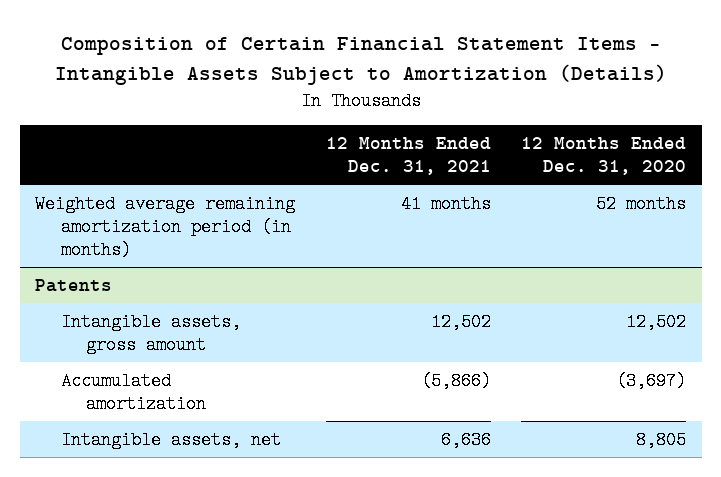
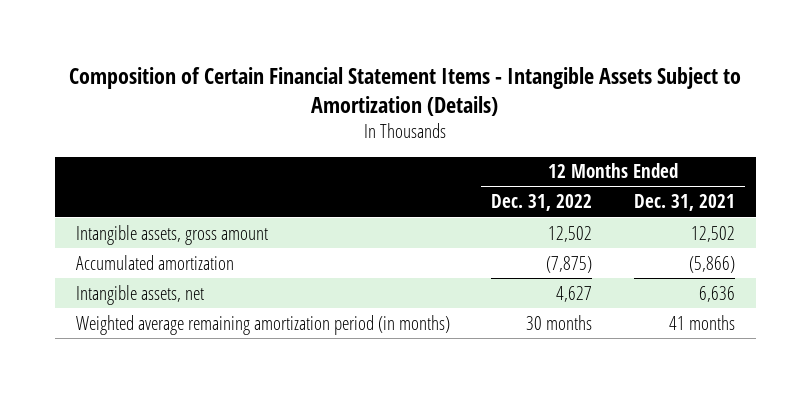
- | 12 Months Ended Dec. 31, 2021 | 12 Months Ended Dec. 31, 2020
+ | 12 Months Ended Dec. 31, 2022 | 12 Months Ended Dec. 31, 2021
- Patents
moved down: Weighted average remaining amortization period (in months) | 30 months | 41 months

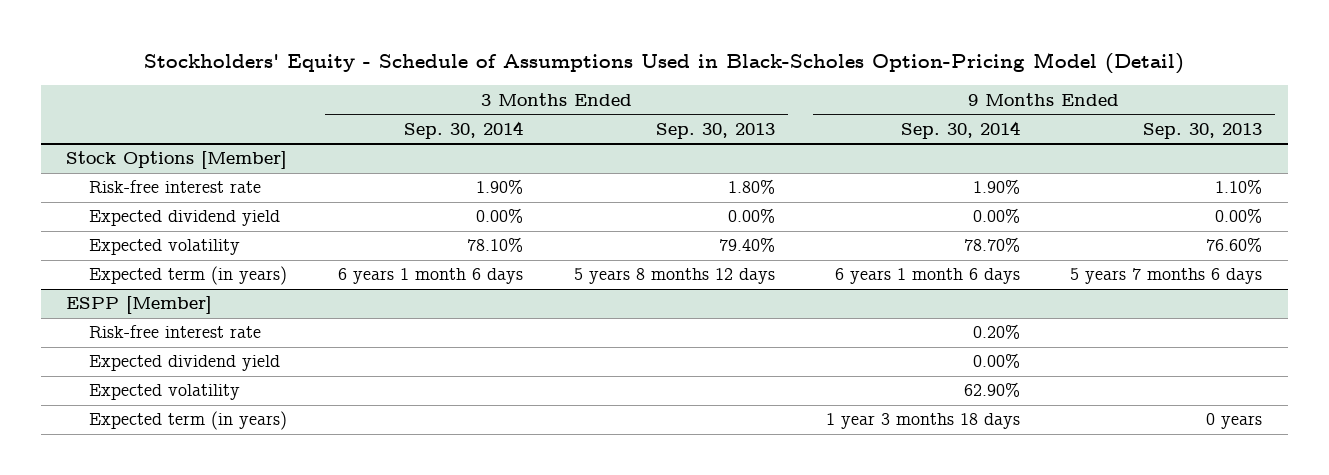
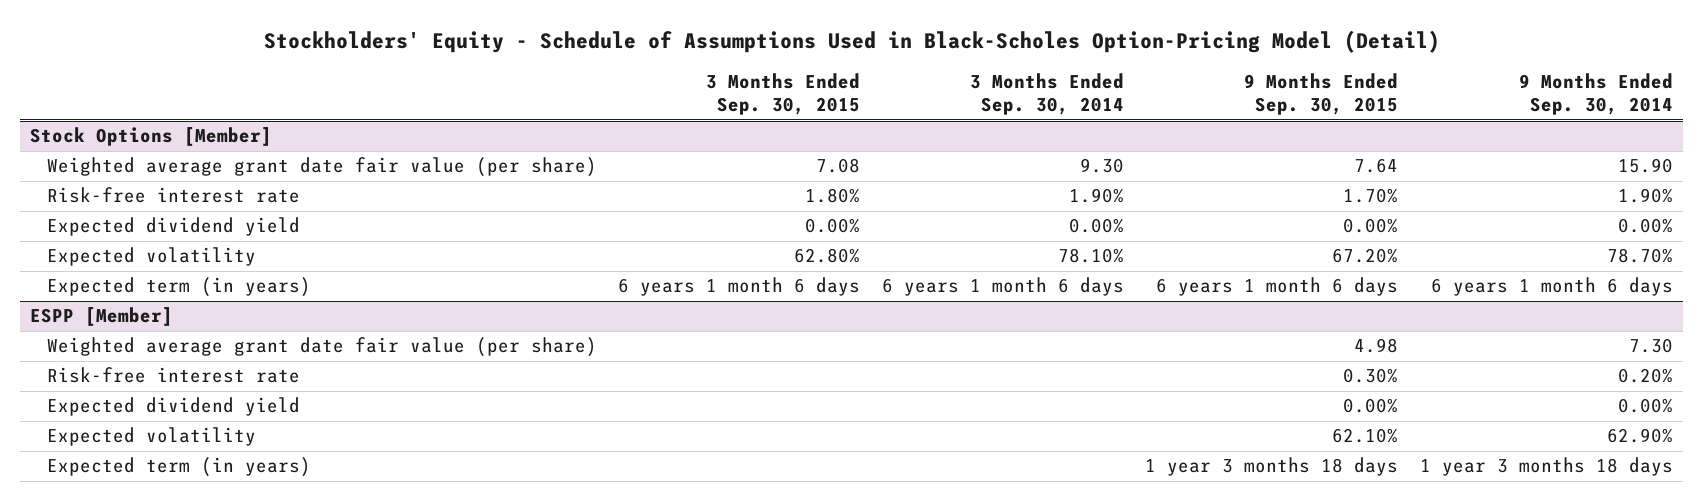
- | 3 Months Ended Sep. 30, 2014 | 3 Months Ended Sep. 30, 2013 | 9 Months Ended Sep. 30, 2014 | 9 Months Ended Sep. 30, 2013
+ | 3 Months Ended Sep. 30, 2015 | 3 Months Ended Sep. 30, 2014 | 9 Months Ended Sep. 30, 2015 | 9 Months Ended Sep. 30, 2014
@ Stock Options [Member]
+ Weighted average grant date fair value (per share) | 7.08 | 9.30 | 7.64 | 15.90
@ ESPP [Member]
+ Weighted average grant date fair value (per share) | | | 4.98 | 7.30

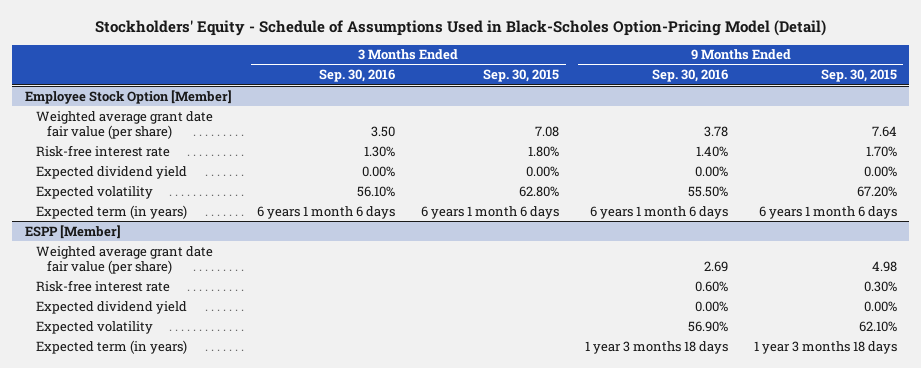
- | 3 Months Ended Sep. 30, 2015 | 3 Months Ended Sep. 30, 2014 | 9 Months Ended Sep. 30, 2015 | 9 Months Ended Sep. 30, 2014
+ | 3 Months Ended Sep. 30, 2016 | 3 Months Ended Sep. 30, 2015 | 9 Months Ended Sep. 30, 2016 | 9 Months Ended Sep. 30, 2015
- Stock Options [Member]
+ Employee Stock Option [Member]

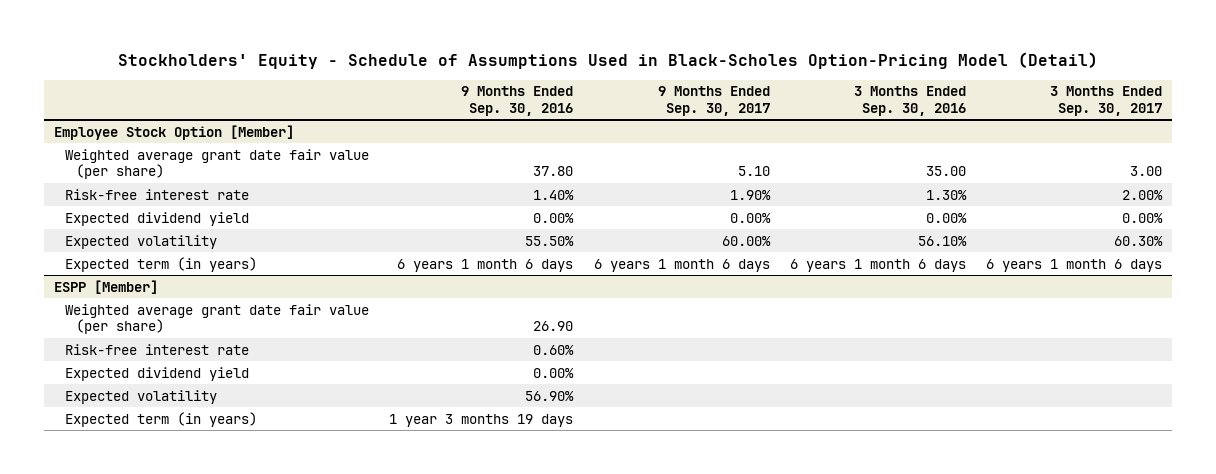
- | 3 Months Ended Sep. 30, 2016 | 3 Months Ended Sep. 30, 2015 | 9 Months Ended Sep. 30, 2016 | 9 Months Ended Sep. 30, 2015
+ | 9 Months Ended Sep. 30, 2016 | 9 Months Ended Sep. 30, 2017 | 3 Months Ended Sep. 30, 2016 | 3 Months Ended Sep. 30, 2017
@ Employee Stock Option [Member]
- Weighted average grant date fair value (per share) | 3.50 | 7.08 | 3.78 | 7.64
+ Weighted average grant date fair value (per share) | 37.80 | 5.10 | 35.00 | 3.00
@ ESPP [Member]
- Weighted average grant date fair value (per share) | | | 2.69 | 4.98
+ Weighted average grant date fair value (per share) | 26.90 | | |
- Expected term (in years) | | | 1 year 3 months 18 days | 1 year 3 months 18 days
+ Expected term (in years) | 1 year 3 months 19 days | | |

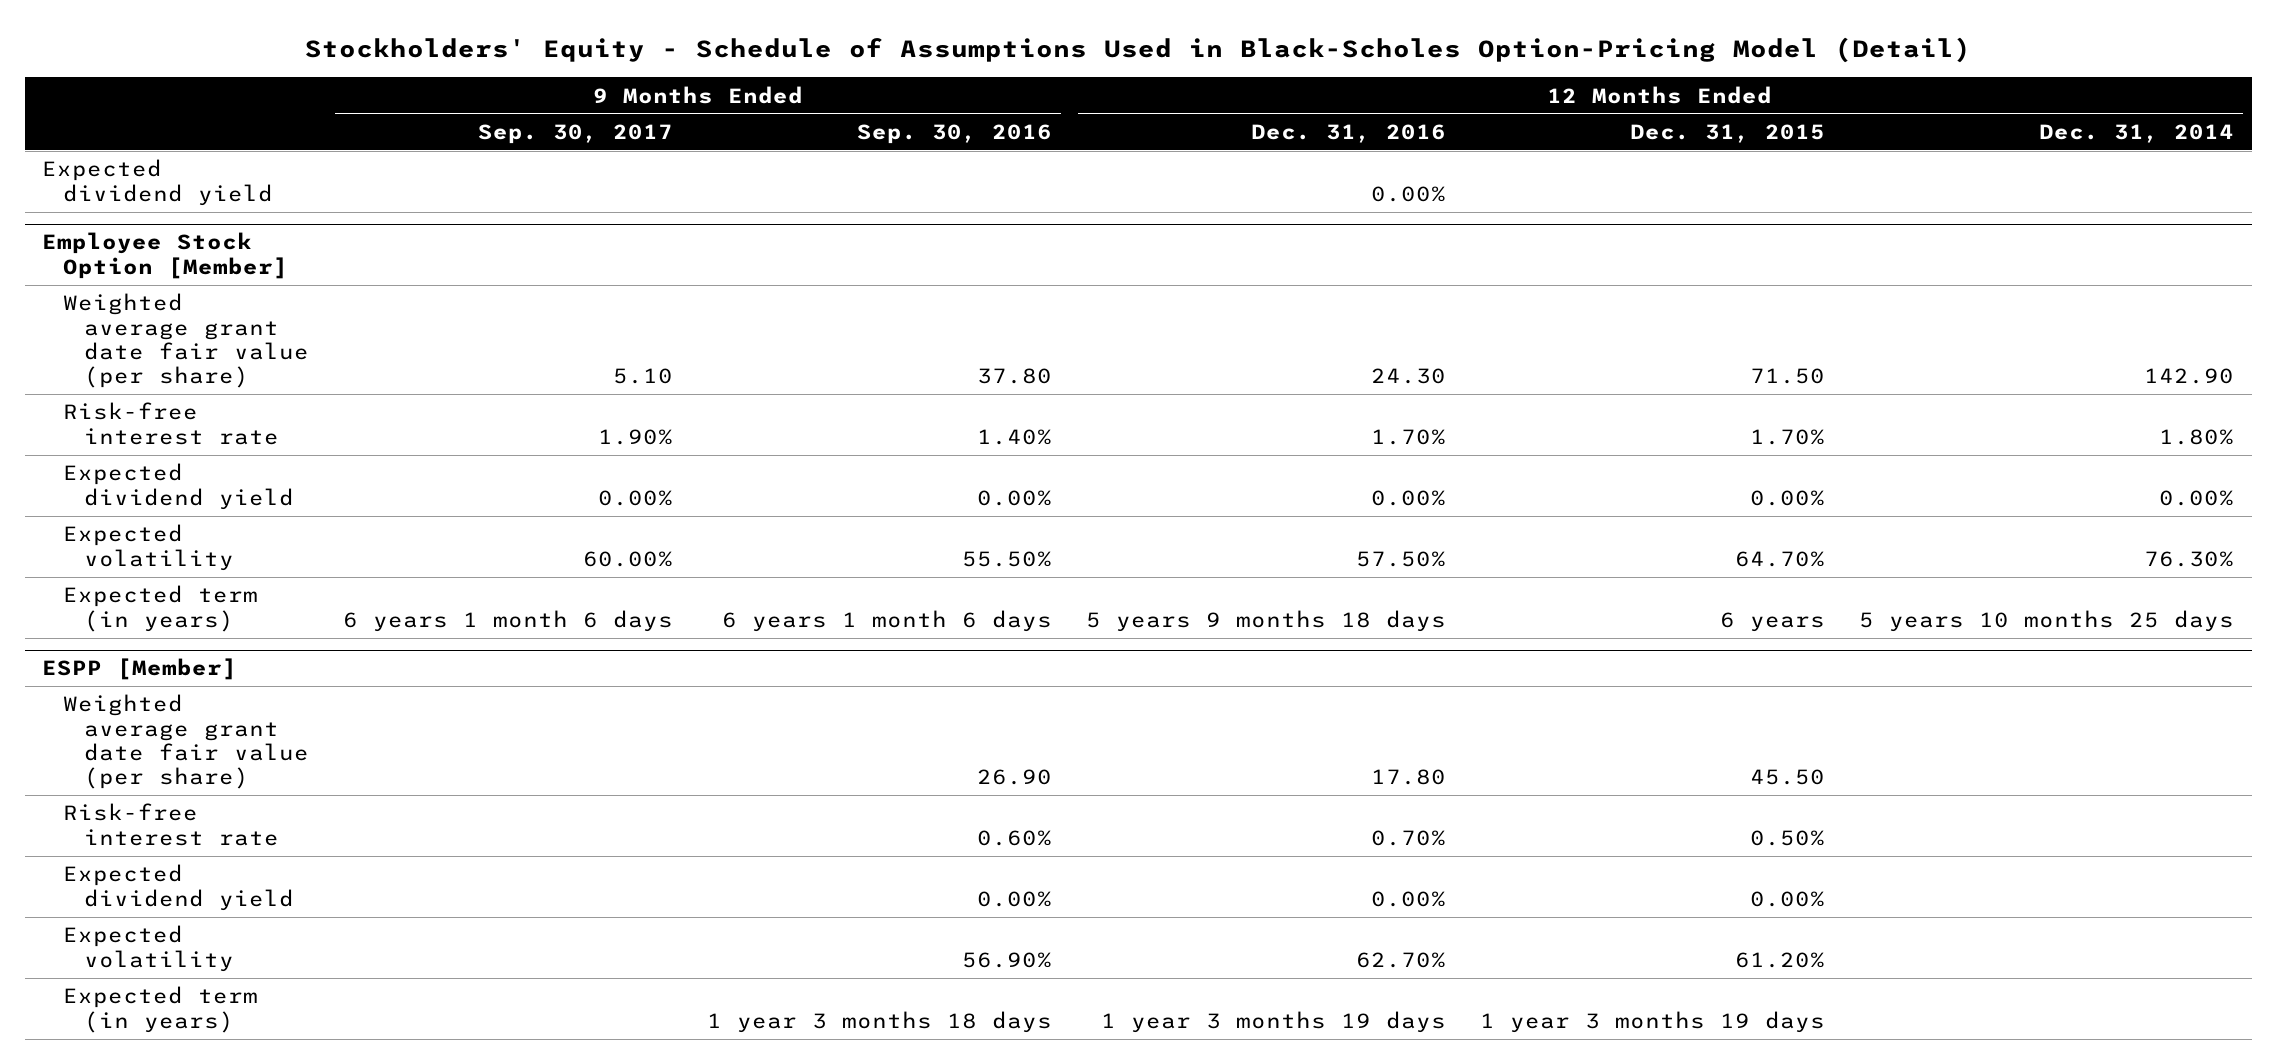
- | 9 Months Ended Sep. 30, 2016 | 9 Months Ended Sep. 30, 2017 | 3 Months Ended Sep. 30, 2016 | 3 Months Ended Sep. 30, 2017
+ | 9 Months Ended Sep. 30, 2017 | 9 Months Ended Sep. 30, 2016 | 12 Months Ended Dec. 31, 2016 | 12 Months Ended Dec. 31, 2015 | 12 Months Ended Dec. 31, 2014
+ Expected dividend yield | | | 0.00% | |
@ ESPP [Member]
- Expected term (in years) | 1 year 3 months 19 days | | |
+ Expected term (in years) | | 1 year 3 months 18 days | 1 year 3 months 19 days | 1 year 3 months 19 days |

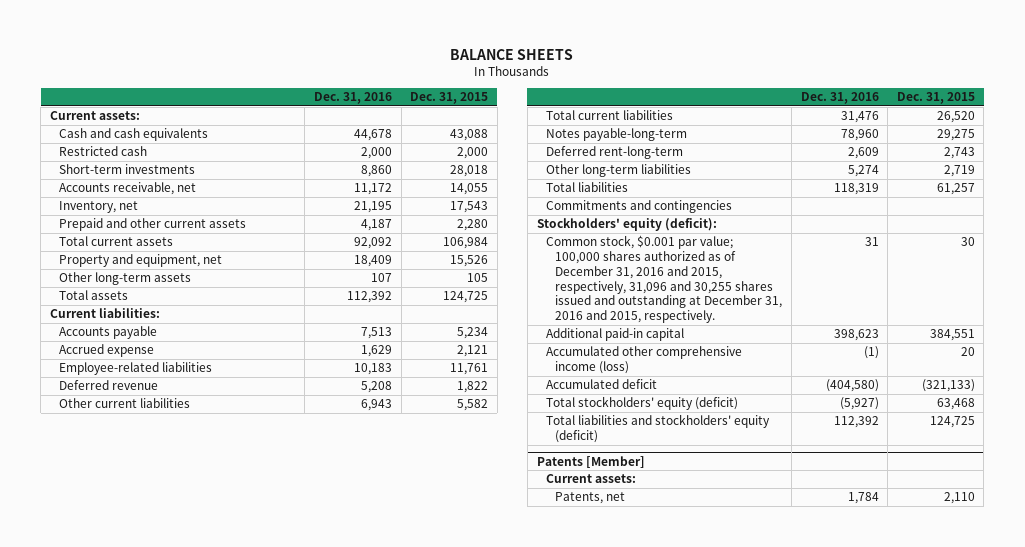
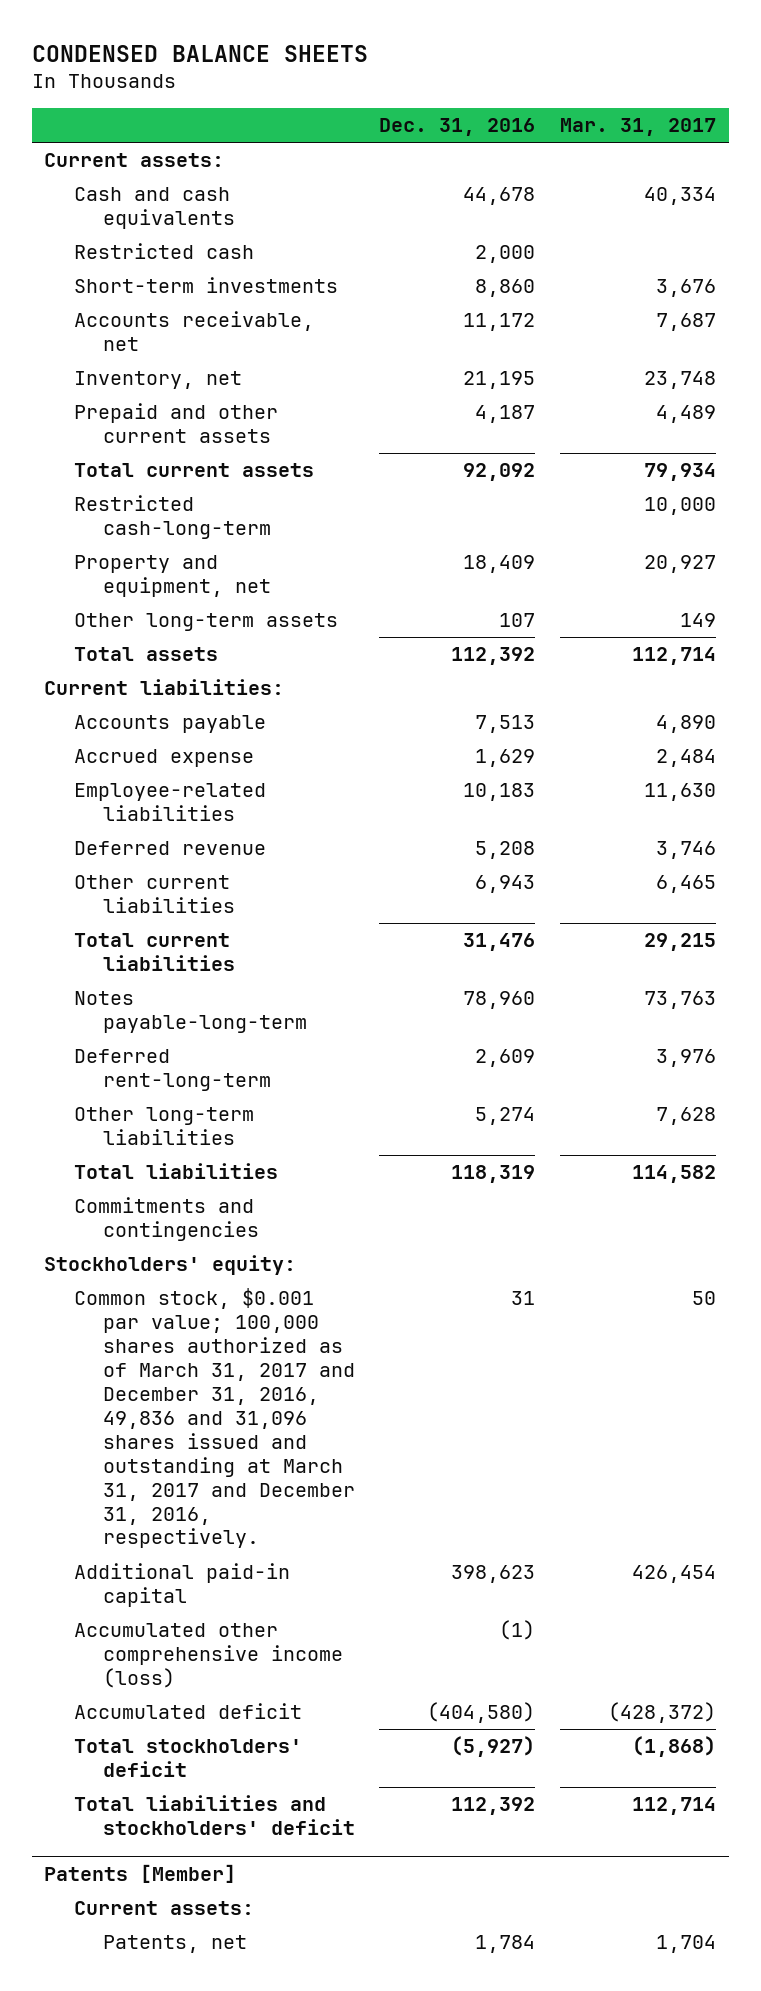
- BALANCE SHEETS
+ CONDENSED BALANCE SHEETS
- | Dec. 31, 2016 | Dec. 31, 2015
+ | Dec. 31, 2016 | Mar. 31, 2017
+ Restricted cash-long-term | | 10,000
- Stockholders' equity (deficit):
- Common stock, $0.001 par value; 100,000 shares authorized as of December 31, 2016 and 2015, respectively, 31,096 and 30,255 shares issued and outstanding at December 31, 2016 and 2015, respectively. | 31 | 30
+ Stockholders' equity:
+ Common stock, $0.001 par value; 100,000 shares authorized as of March 31, 2017 and December 31, 2016, 49,836 and 31,096 shares issued and outstanding at March 31, 2017 and December 31, 2016, respectively. | 31 | 50
- Total stockholders' equity (deficit) | (5,927) | 63,468
- Total liabilities and stockholders' equity (deficit) | 112,392 | 124,725
+ Total stockholders' deficit | (5,927) | (1,868)
+ Total liabilities and stockholders' deficit | 112,392 | 112,714

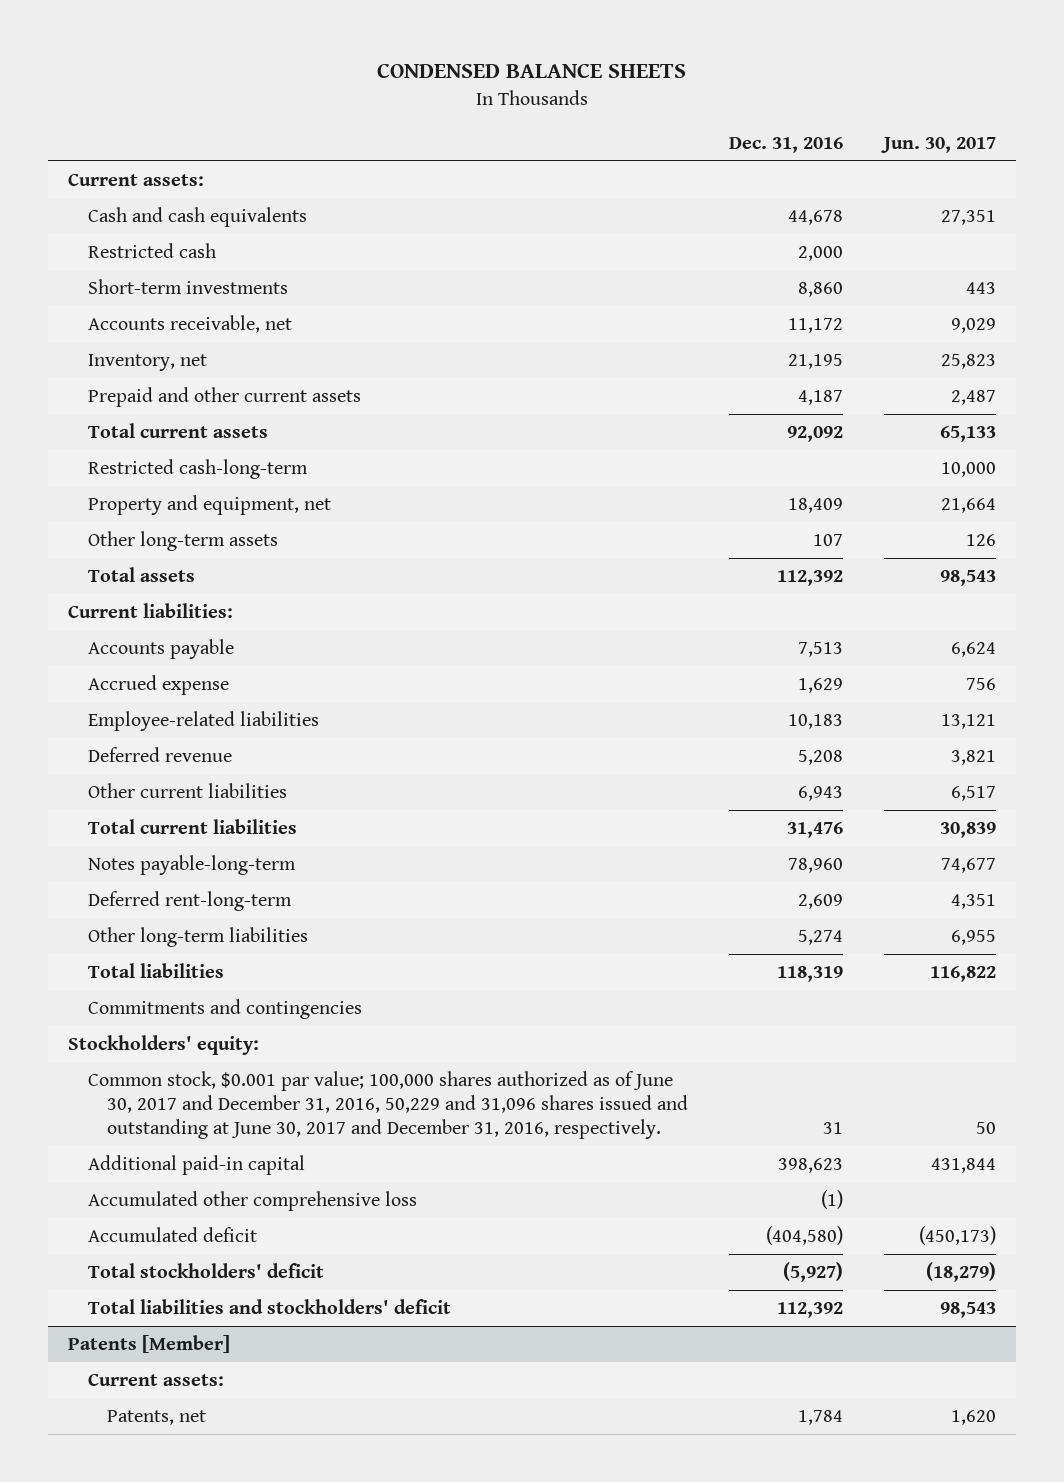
- | Dec. 31, 2016 | Mar. 31, 2017
+ | Dec. 31, 2016 | Jun. 30, 2017
- Common stock, $0.001 par value; 100,000 shares authorized as of March 31, 2017 and December 31, 2016, 49,836 and 31,096 shares issued and outstanding at March 31, 2017 and December 31, 2016, respectively. | 31 | 50
+ Common stock, $0.001 par value; 100,000 shares authorized as of June 30, 2017 and December 31, 2016, 50,229 and 31,096 shares issued and outstanding at June 30, 2017 and December 31, 2016, respectively. | 31 | 50
- Accumulated other comprehensive income (loss) | (1) |
+ Accumulated other comprehensive loss | (1) |

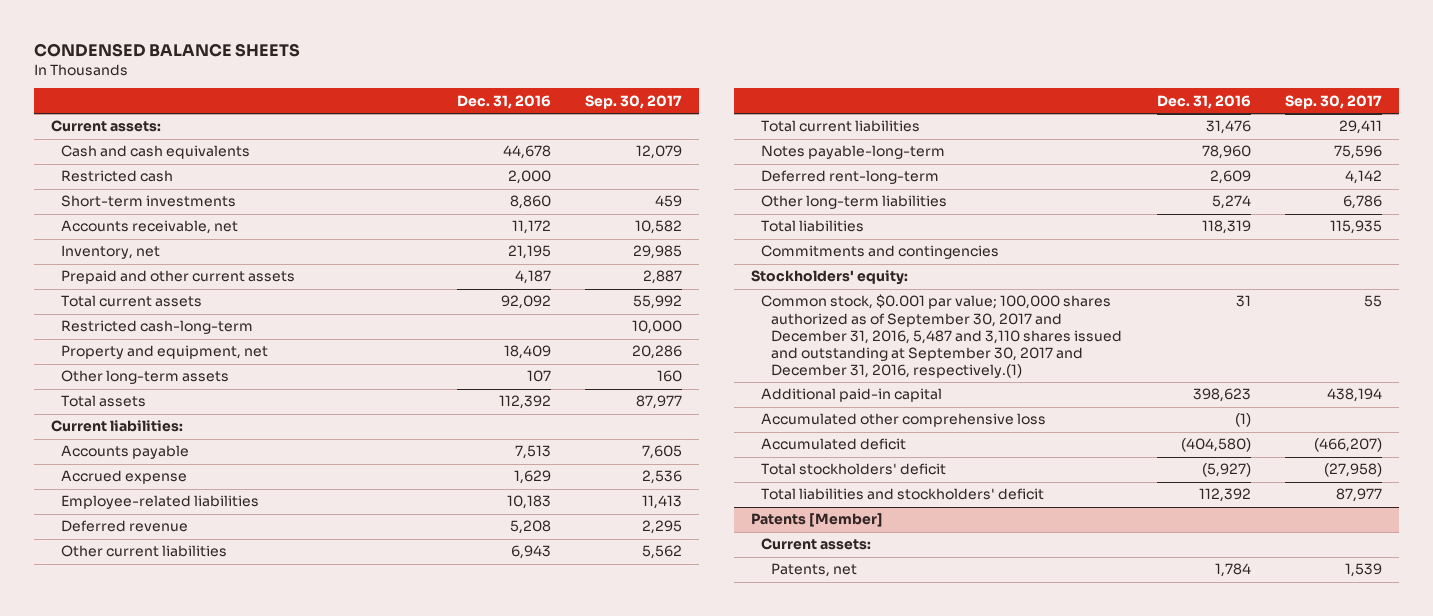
- | Dec. 31, 2016 | Jun. 30, 2017
+ | Dec. 31, 2016 | Sep. 30, 2017
- Common stock, $0.001 par value; 100,000 shares authorized as of June 30, 2017 and December 31, 2016, 50,229 and 31,096 shares issued and outstanding at June 30, 2017 and December 31, 2016, respectively. | 31 | 50
+ Common stock, $0.001 par value; 100,000 shares authorized as of September 30, 2017 and December 31, 2016, 5,487 and 3,110 shares issued and outstanding at September 30, 2017 and December 31, 2016, respectively.(1) | 31 | 55

